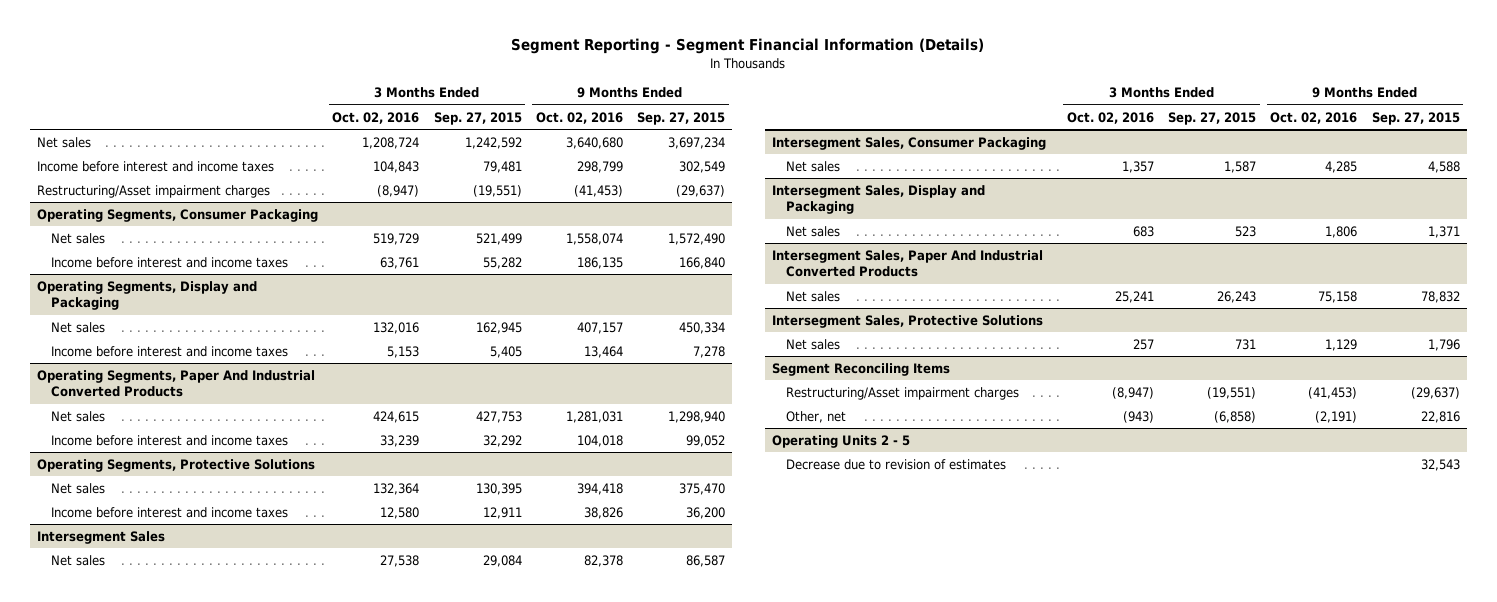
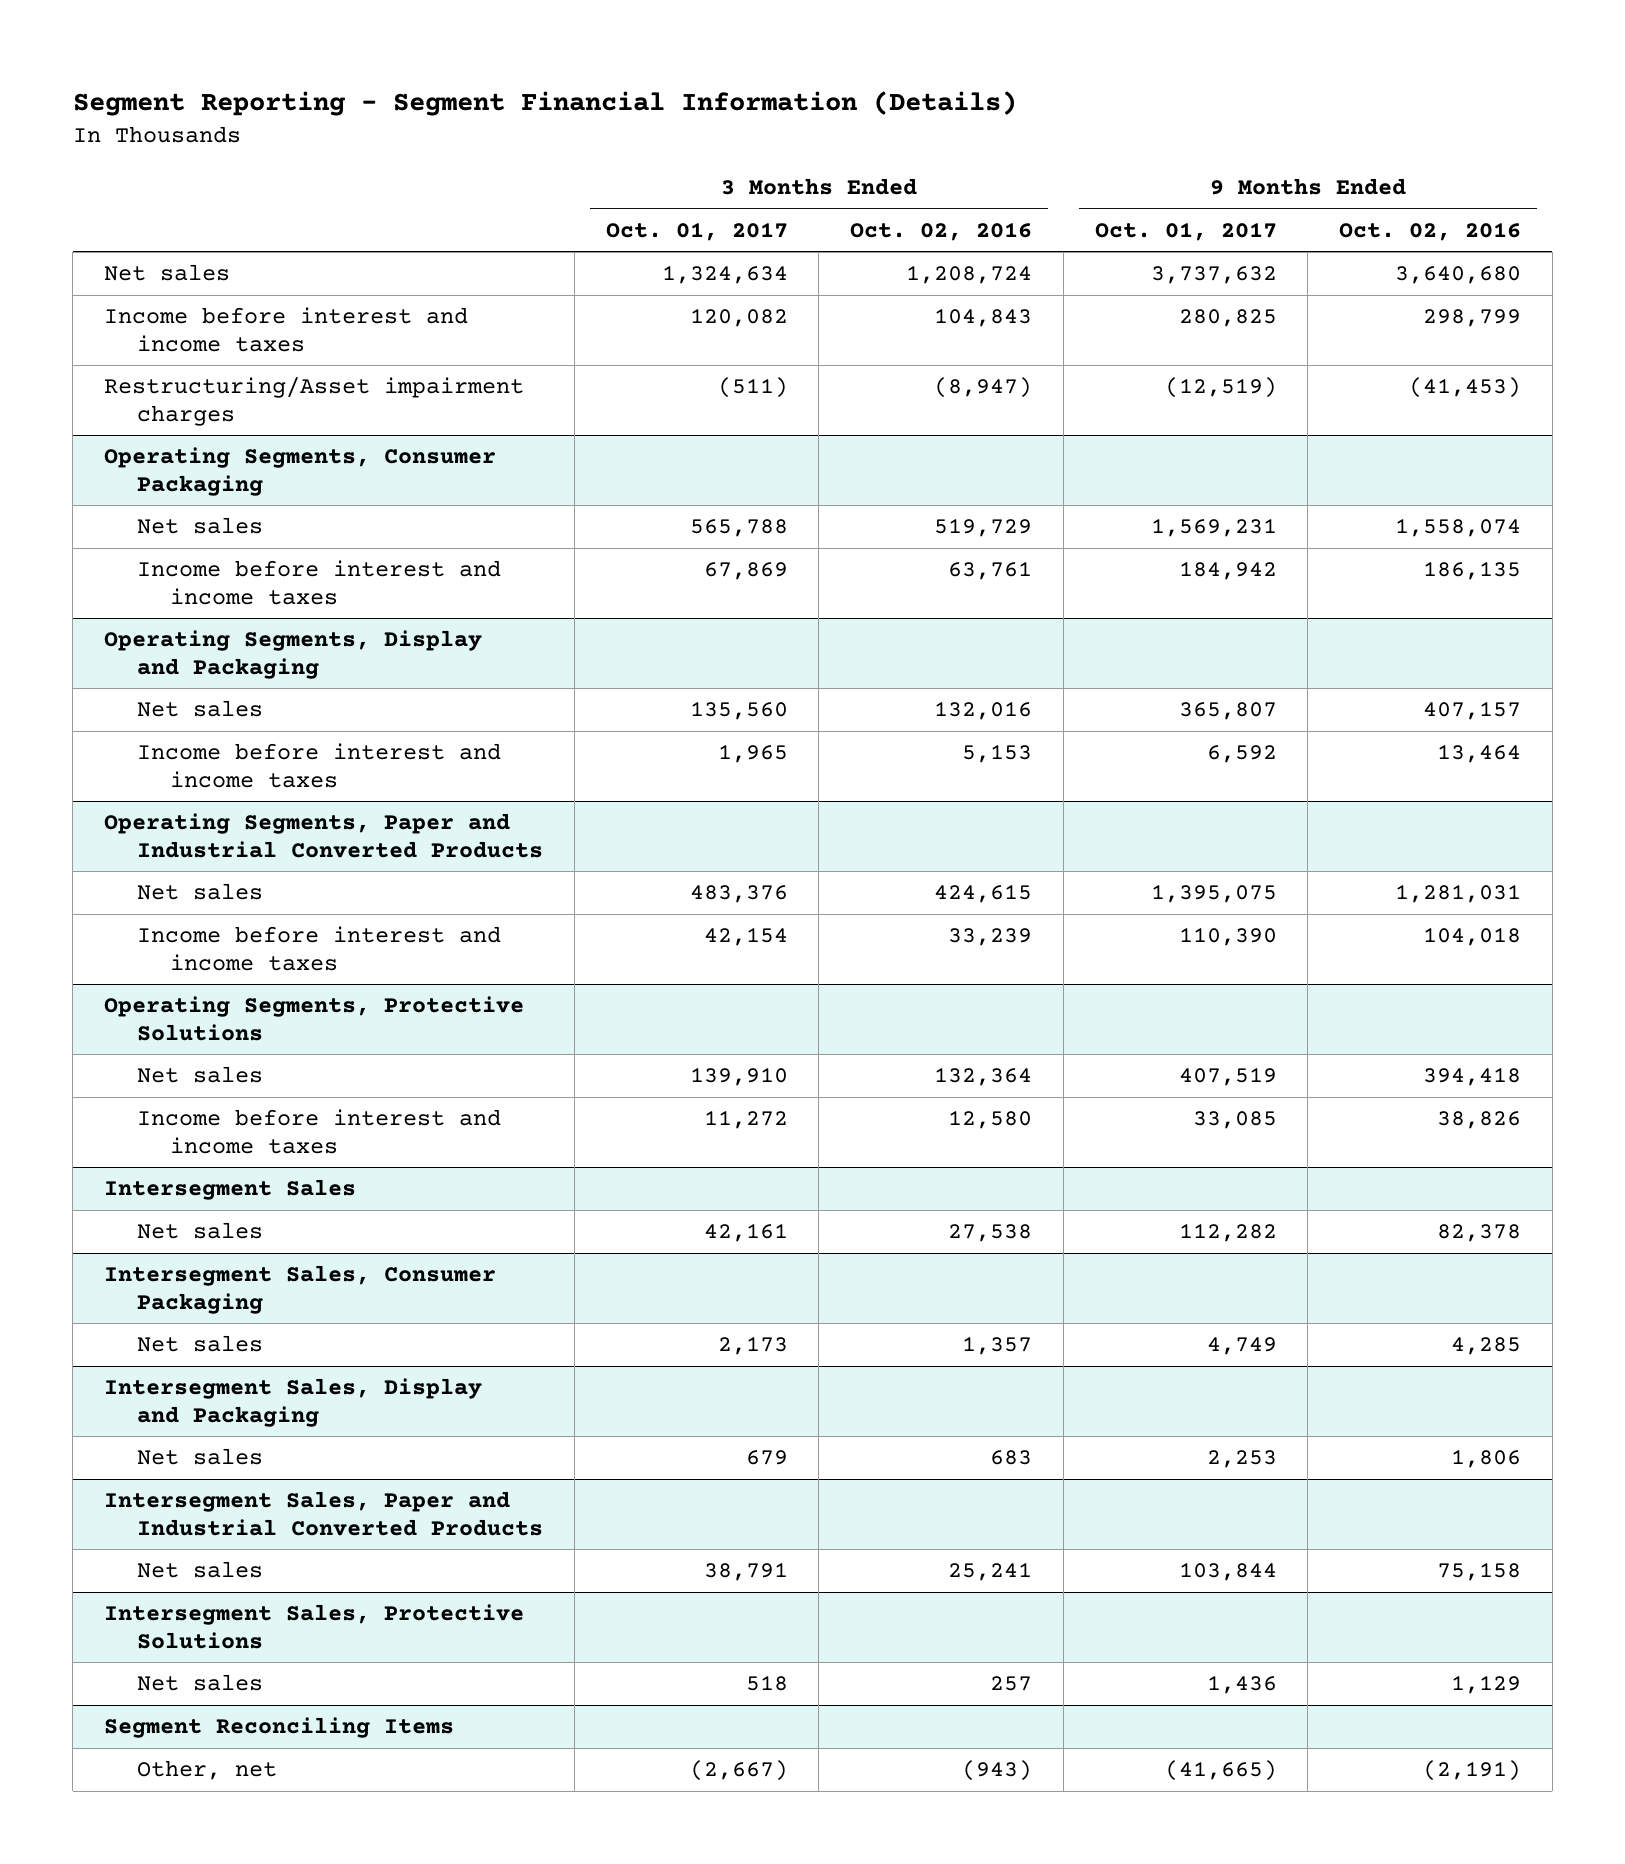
- | 3 Months Ended Oct. 02, 2016 | 3 Months Ended Sep. 27, 2015 | 9 Months Ended Oct. 02, 2016 | 9 Months Ended Sep. 27, 2015
+ | 3 Months Ended Oct. 01, 2017 | 3 Months Ended Oct. 02, 2016 | 9 Months Ended Oct. 01, 2017 | 9 Months Ended Oct. 02, 2016
- Operating Segments, Paper And Industrial Converted Products
+ Operating Segments, Paper and Industrial Converted Products
- Intersegment Sales, Paper And Industrial Converted Products
+ Intersegment Sales, Paper and Industrial Converted Products
@ Segment Reconciling Items
- Restructuring/Asset impairment charges | (8,947) | (19,551) | (41,453) | (29,637)
- Operating Units 2 - 5
- Decrease due to revision of estimates | | | | 32,543

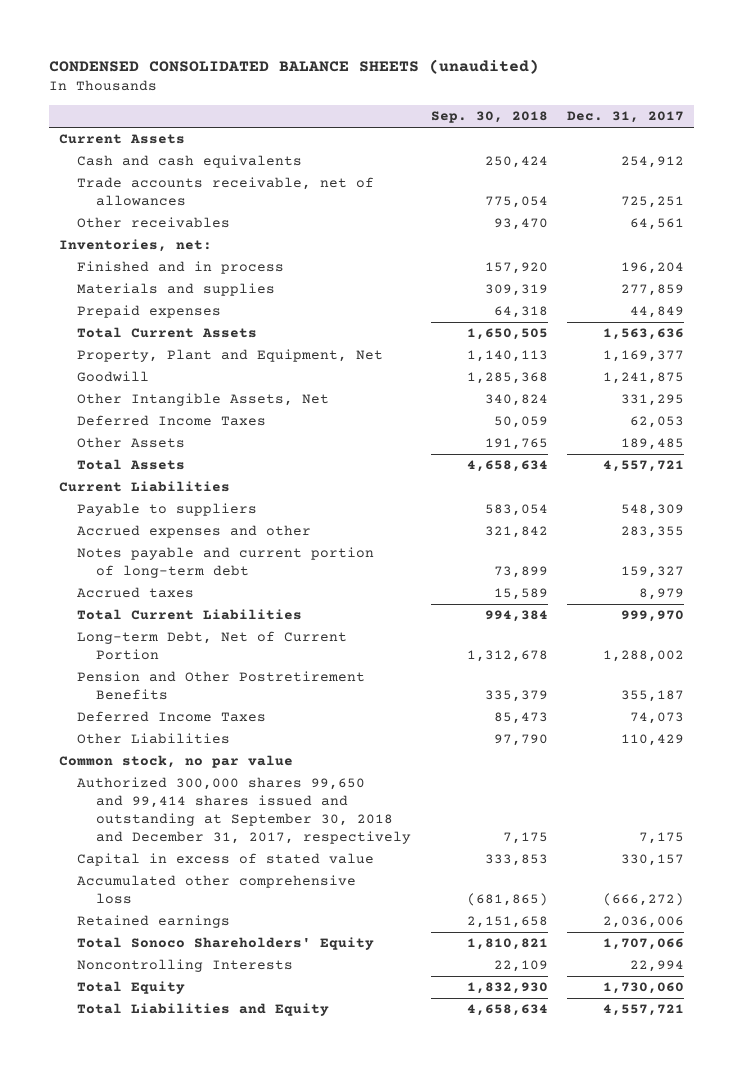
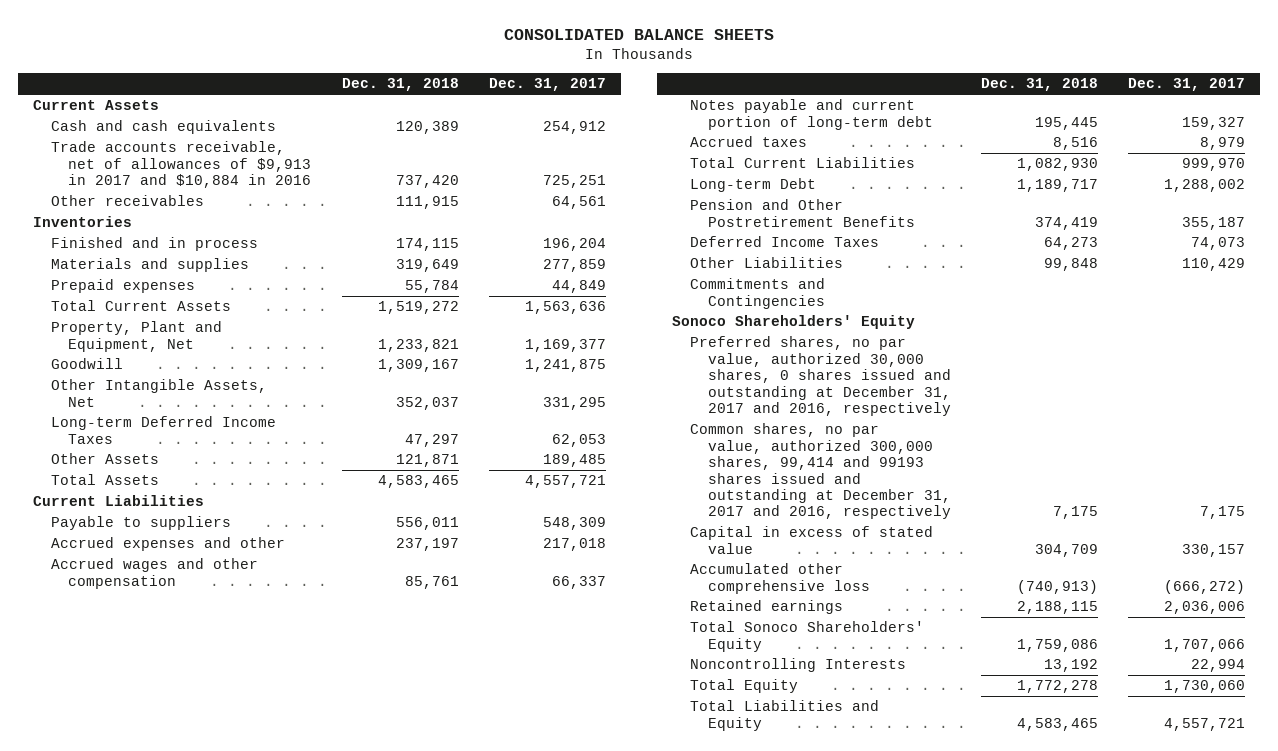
- CONDENSED CONSOLIDATED BALANCE SHEETS (unaudited)
+ CONSOLIDATED BALANCE SHEETS
- | Sep. 30, 2018 | Dec. 31, 2017
+ | Dec. 31, 2018 | Dec. 31, 2017
- Trade accounts receivable, net of allowances | 775,054 | 725,251
+ Trade accounts receivable, net of allowances of $9,913 in 2017 and $10,884 in 2016 | 737,420 | 725,251
- Inventories, net:
+ Inventories
- Deferred Income Taxes | 50,059 | 62,053
+ Long-term Deferred Income Taxes | 47,297 | 62,053
- Accrued expenses and other | 321,842 | 283,355
+ Accrued expenses and other | 237,197 | 217,018
+ Accrued wages and other compensation | 85,761 | 66,337
- Long-term Debt, Net of Current Portion | 1,312,678 | 1,288,002
+ Long-term Debt | 1,189,717 | 1,288,002
- Common stock, no par value
- Authorized 300,000 shares 99,650 and 99,414 shares issued and outstanding at September 30, 2018 and December 31, 2017, respectively | 7,175 | 7,175
+ Commitments and Contingencies
+ Sonoco Shareholders' Equity
+ Preferred shares, no par value, authorized 30,000 shares, 0 shares issued and outstanding at December 31, 2017 and 2016, respectively
+ Common shares, no par value, authorized 300,000 shares, 99,414 and 99193 shares issued and outstanding at December 31, 2017 and 2016, respectively | 7,175 | 7,175

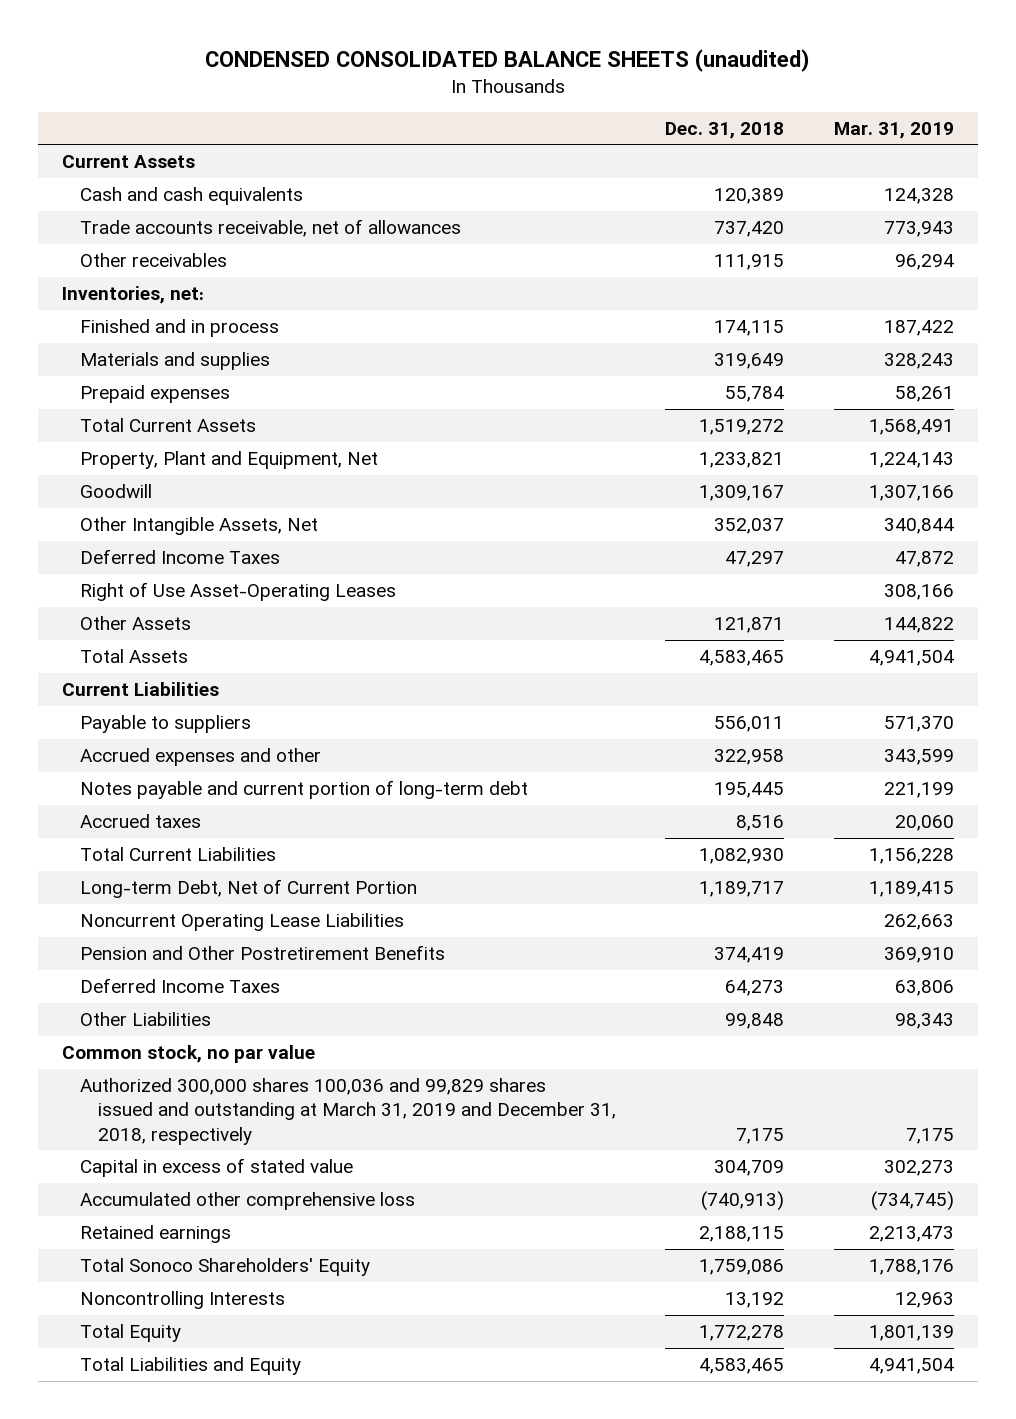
- CONSOLIDATED BALANCE SHEETS
+ CONDENSED CONSOLIDATED BALANCE SHEETS (unaudited)
- | Dec. 31, 2018 | Dec. 31, 2017
+ | Dec. 31, 2018 | Mar. 31, 2019
- Trade accounts receivable, net of allowances of $9,913 in 2017 and $10,884 in 2016 | 737,420 | 725,251
+ Trade accounts receivable, net of allowances | 737,420 | 773,943
- Inventories
+ Inventories, net:
- Long-term Deferred Income Taxes | 47,297 | 62,053
+ Deferred Income Taxes | 47,297 | 47,872
+ Right of Use Asset-Operating Leases | | 308,166
- Accrued expenses and other | 237,197 | 217,018
- Accrued wages and other compensation | 85,761 | 66,337
+ Accrued expenses and other | 322,958 | 343,599
- Long-term Debt | 1,189,717 | 1,288,002
+ Long-term Debt, Net of Current Portion | 1,189,717 | 1,189,415
+ Noncurrent Operating Lease Liabilities | | 262,663
- Commitments and Contingencies
- Sonoco Shareholders' Equity
- Preferred shares, no par value, authorized 30,000 shares, 0 shares issued and outstanding at December 31, 2017 and 2016, respectively
- Common shares, no par value, authorized 300,000 shares, 99,414 and 99193 shares issued and outstanding at December 31, 2017 and 2016, respectively | 7,175 | 7,175
+ Common stock, no par value
+ Authorized 300,000 shares 100,036 and 99,829 shares issued and outstanding at March 31, 2019 and December 31, 2018, respectively | 7,175 | 7,175

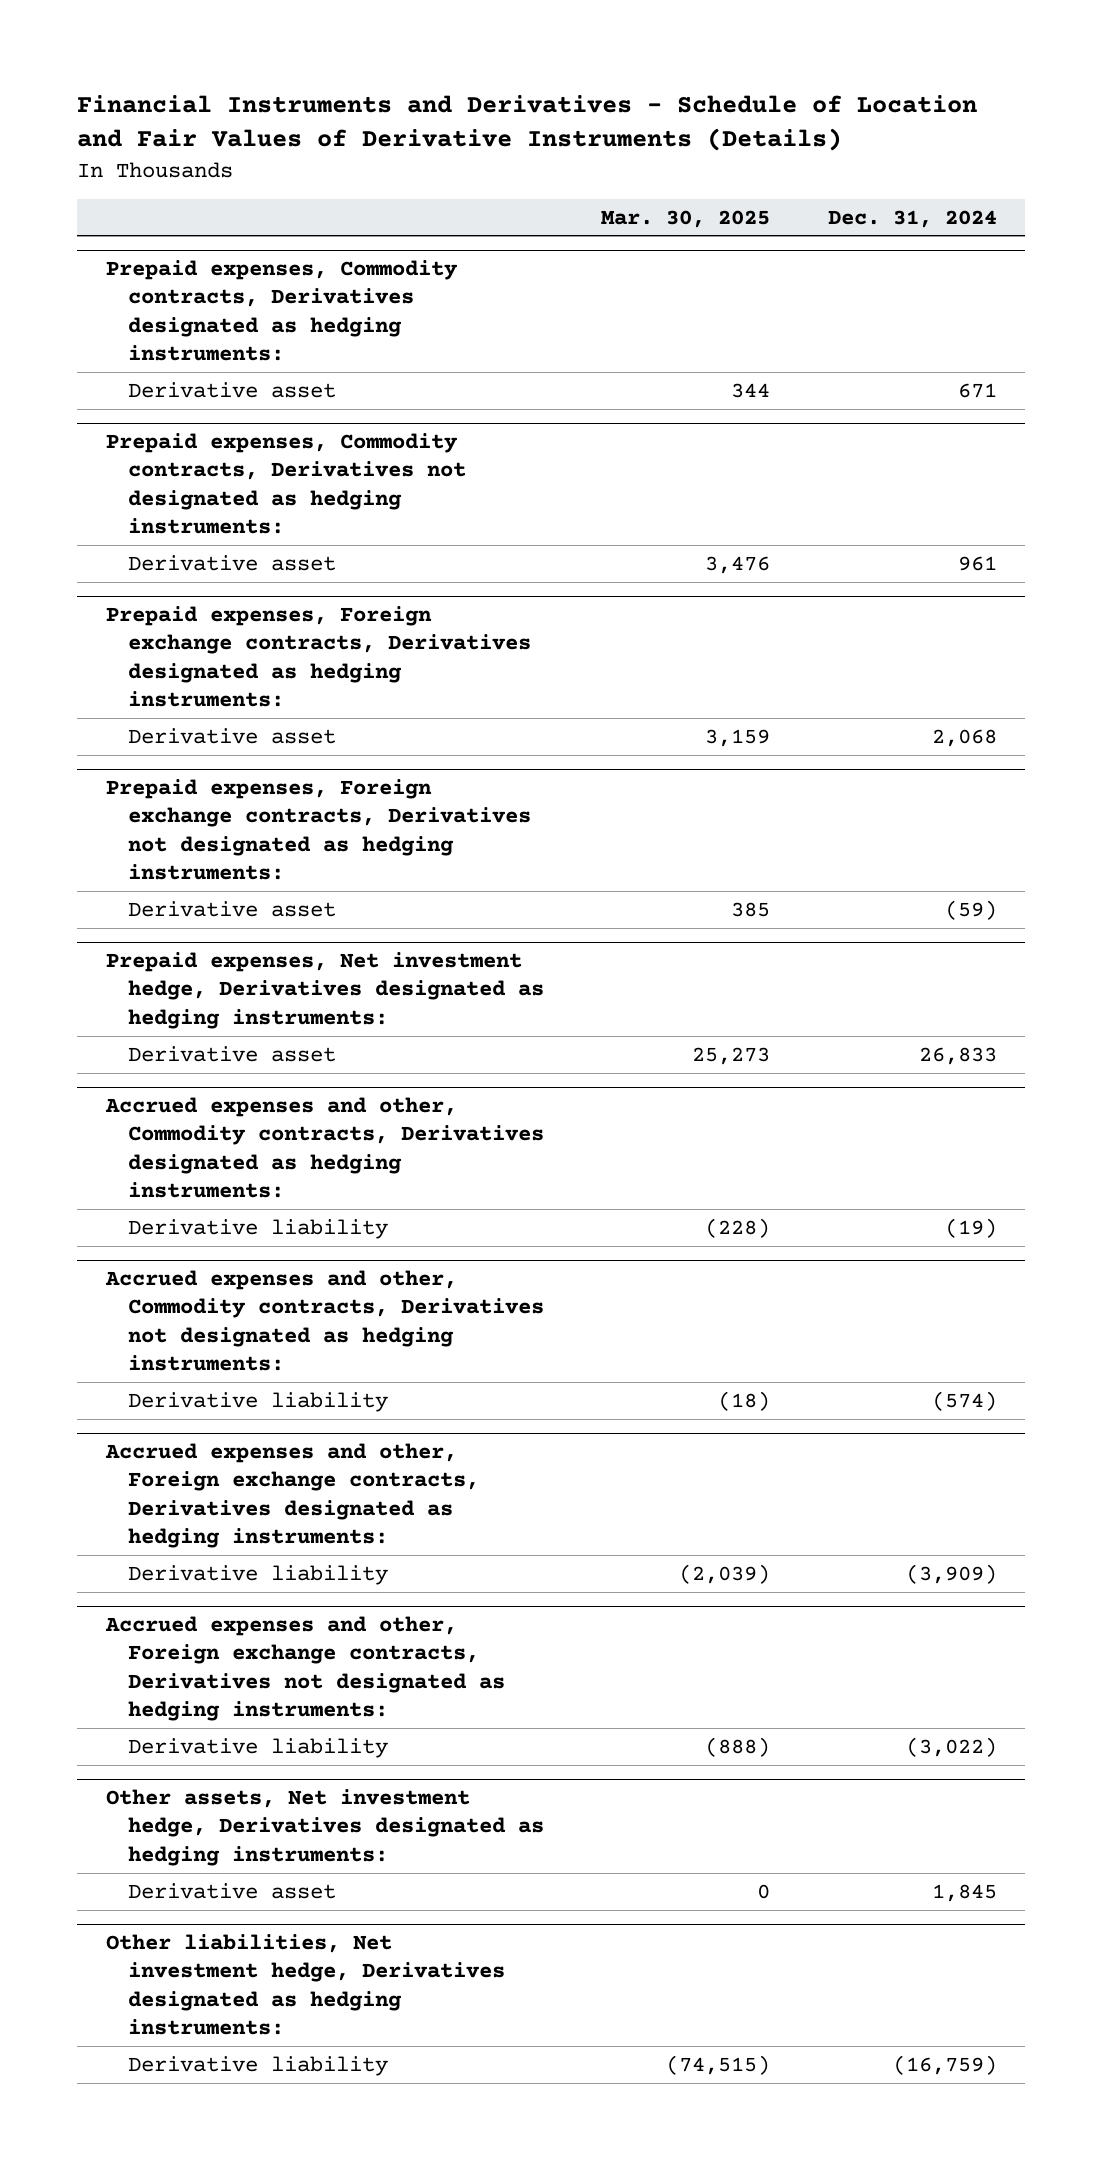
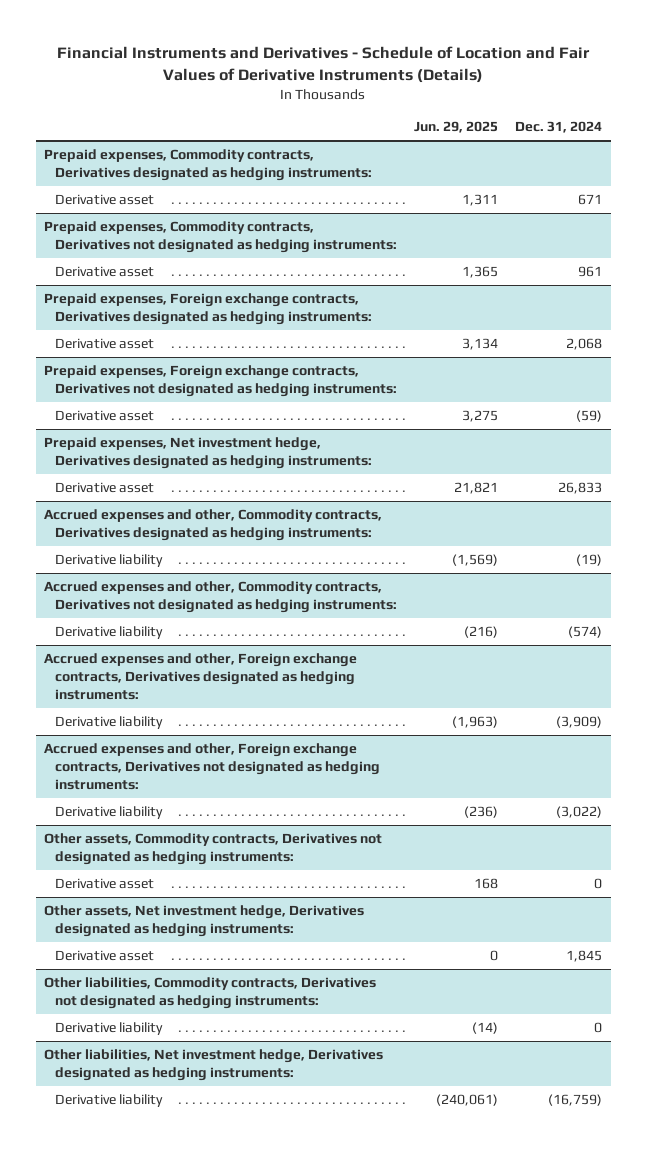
- | Mar. 30, 2025 | Dec. 31, 2024
+ | Jun. 29, 2025 | Dec. 31, 2024
+ Other assets, Commodity contracts, Derivatives not designated as hedging instruments:
+ Derivative asset | 168 | 0
+ Other liabilities, Commodity contracts, Derivatives not designated as hedging instruments:
+ Derivative liability | (14) | 0

